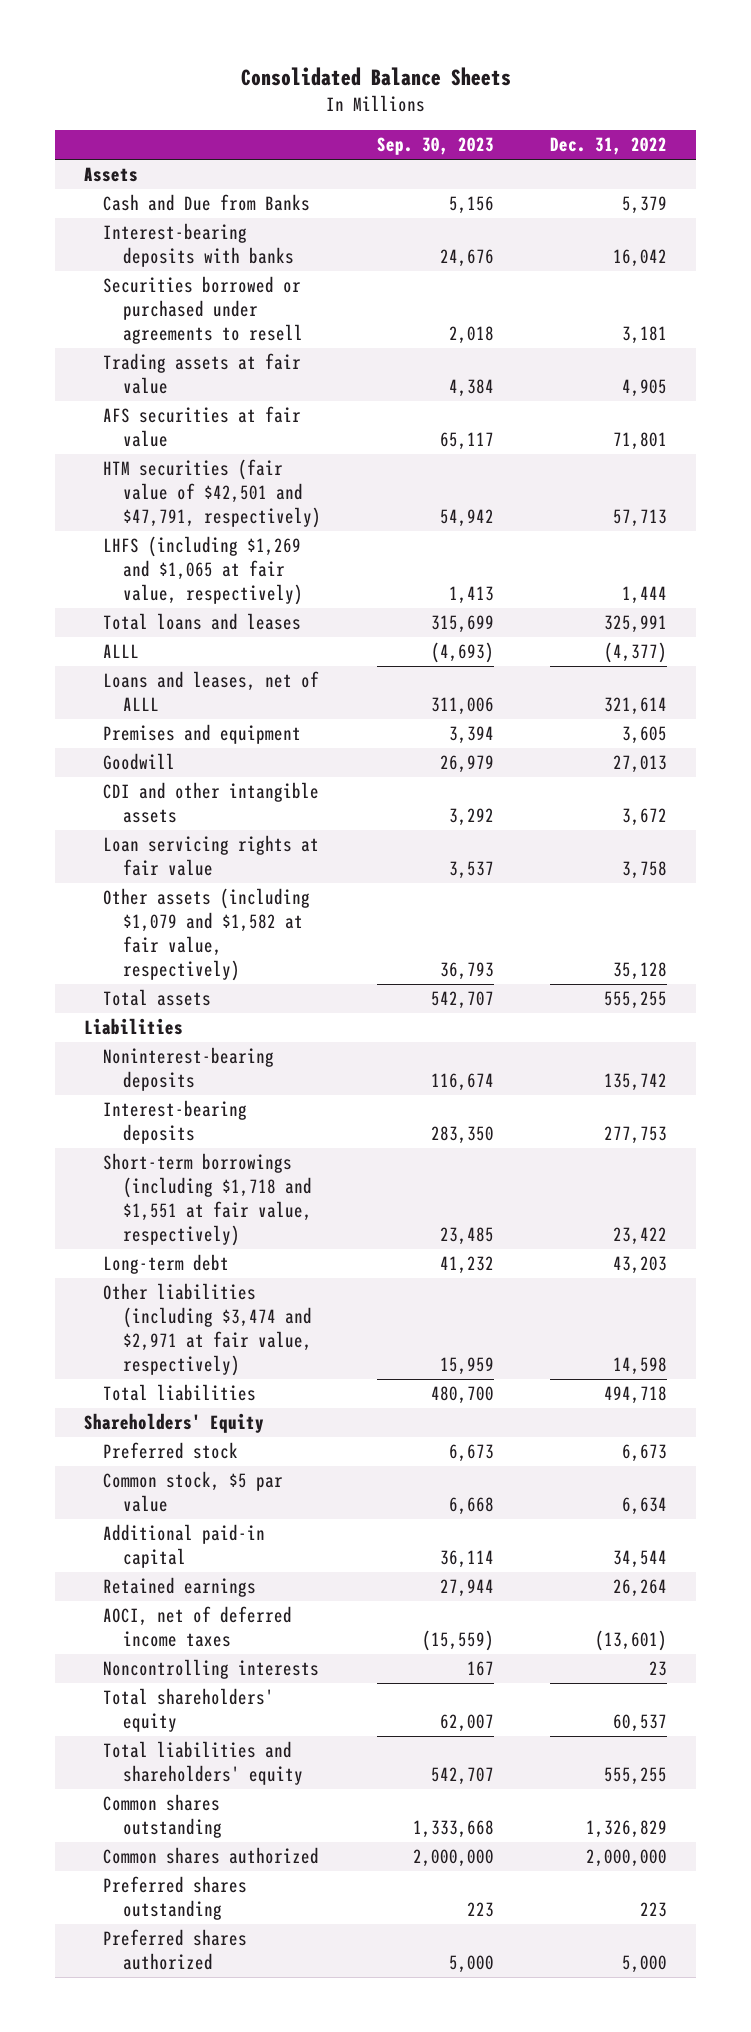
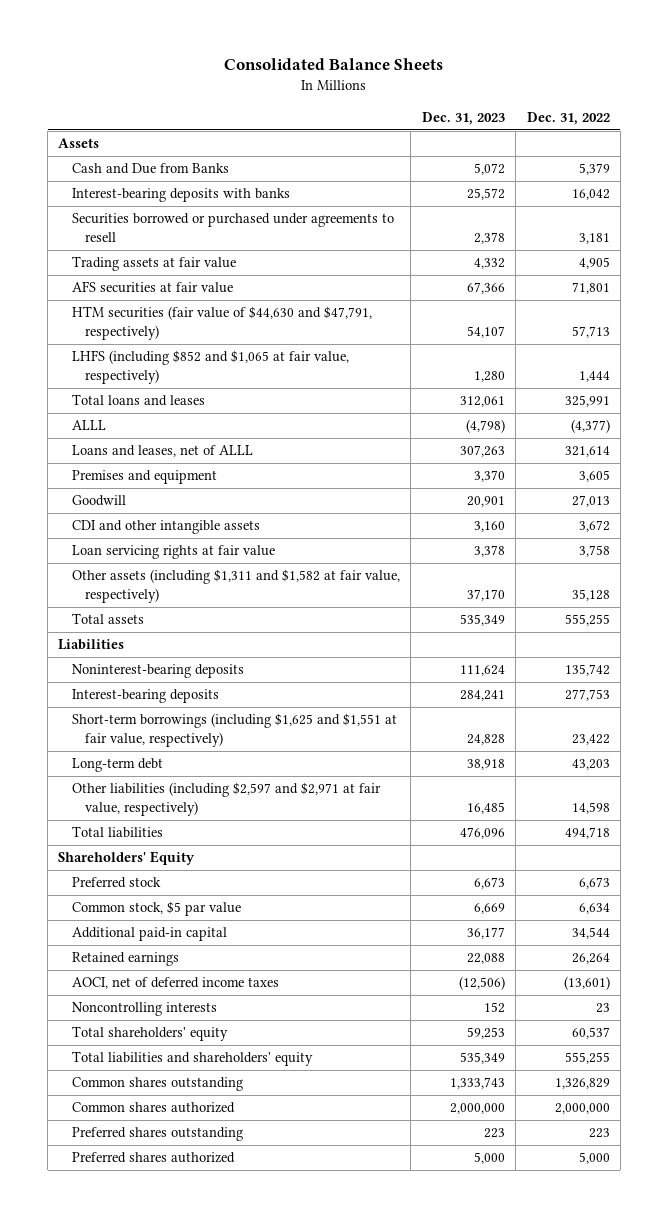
- | Sep. 30, 2023 | Dec. 31, 2022
+ | Dec. 31, 2023 | Dec. 31, 2022
- HTM securities (fair value of $42,501 and $47,791, respectively) | 54,942 | 57,713
- LHFS (including $1,269 and $1,065 at fair value, respectively) | 1,413 | 1,444
+ HTM securities (fair value of $44,630 and $47,791, respectively) | 54,107 | 57,713
+ LHFS (including $852 and $1,065 at fair value, respectively) | 1,280 | 1,444
- Other assets (including $1,079 and $1,582 at fair value, respectively) | 36,793 | 35,128
+ Other assets (including $1,311 and $1,582 at fair value, respectively) | 37,170 | 35,128
- Short-term borrowings (including $1,718 and $1,551 at fair value, respectively) | 23,485 | 23,422
+ Short-term borrowings (including $1,625 and $1,551 at fair value, respectively) | 24,828 | 23,422
- Other liabilities (including $3,474 and $2,971 at fair value, respectively) | 15,959 | 14,598
+ Other liabilities (including $2,597 and $2,971 at fair value, respectively) | 16,485 | 14,598

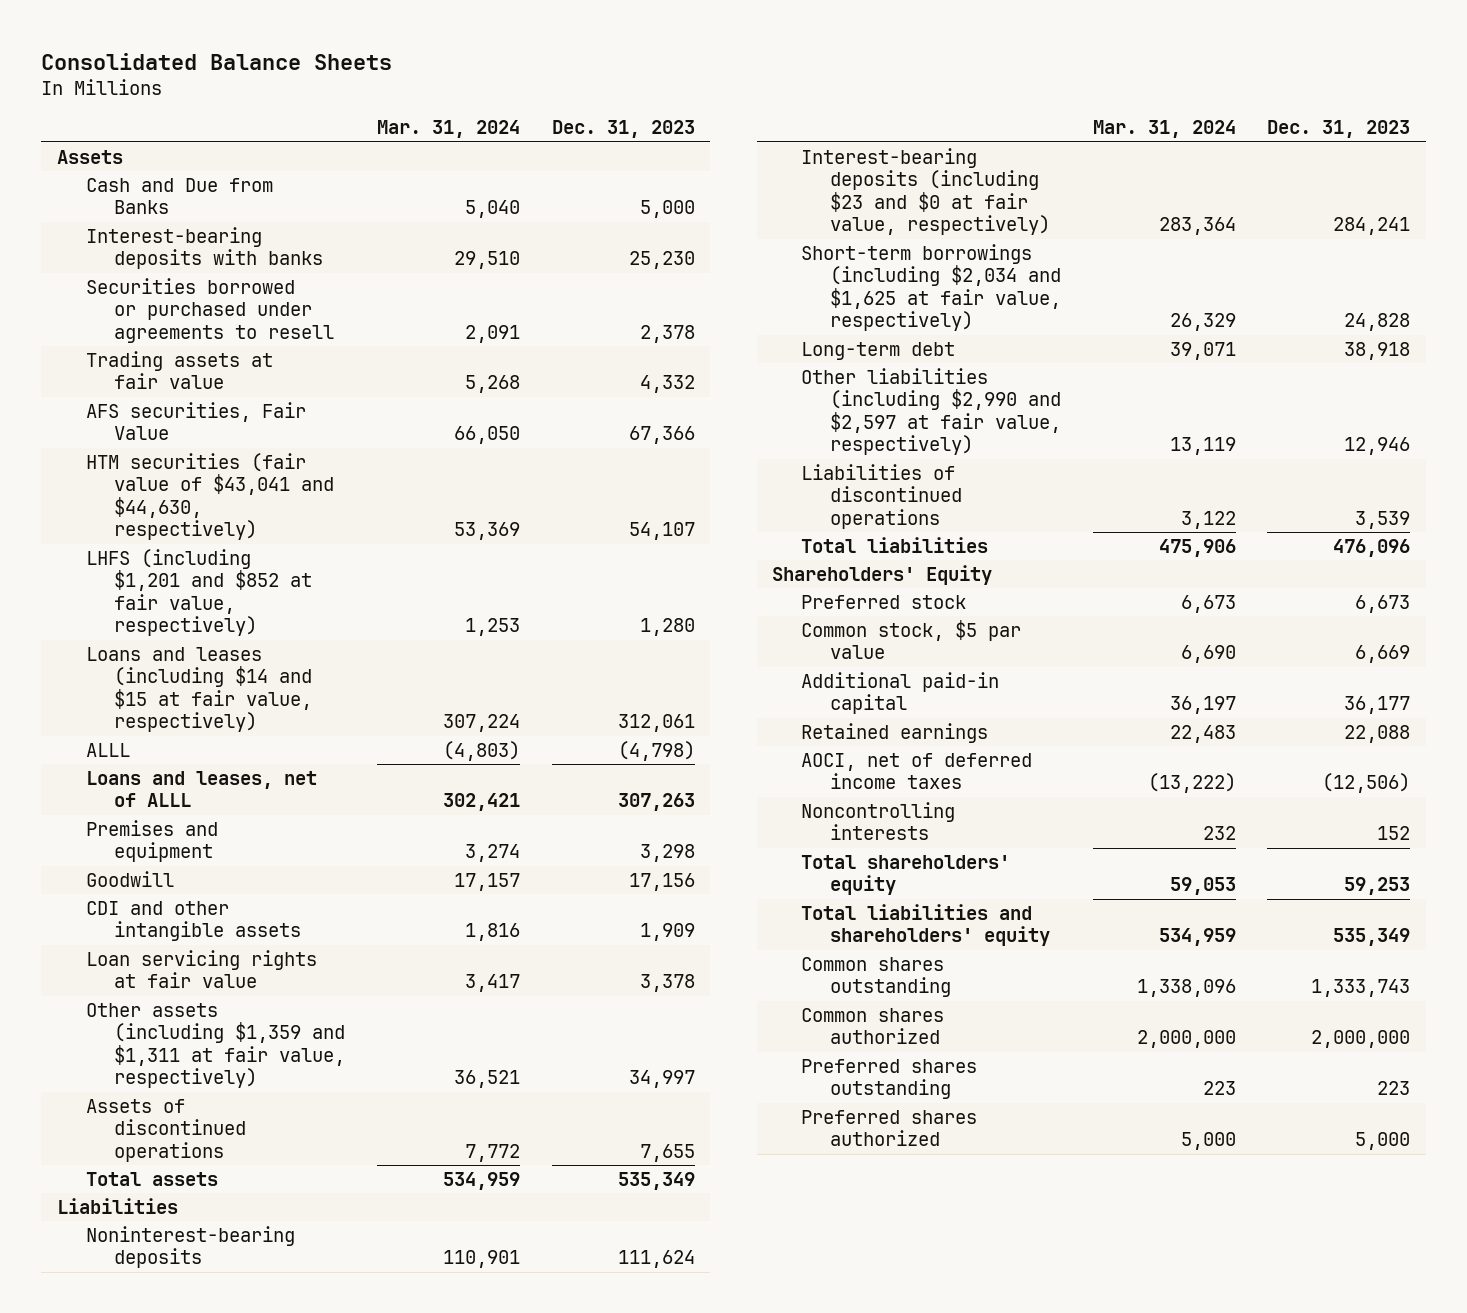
- | Dec. 31, 2023 | Dec. 31, 2022
+ | Mar. 31, 2024 | Dec. 31, 2023
- Cash and Due from Banks | 5,072 | 5,379
- Interest-bearing deposits with banks | 25,572 | 16,042
+ Cash and Due from Banks | 5,040 | 5,000
+ Interest-bearing deposits with banks | 29,510 | 25,230
- AFS securities at fair value | 67,366 | 71,801
- HTM securities (fair value of $44,630 and $47,791, respectively) | 54,107 | 57,713
- LHFS (including $852 and $1,065 at fair value, respectively) | 1,280 | 1,444
- Total loans and leases | 312,061 | 325,991
+ AFS securities, Fair Value | 66,050 | 67,366
+ HTM securities (fair value of $43,041 and $44,630, respectively) | 53,369 | 54,107
+ LHFS (including $1,201 and $852 at fair value, respectively) | 1,253 | 1,280
+ Loans and leases (including $14 and $15 at fair value, respectively) | 307,224 | 312,061
- Premises and equipment | 3,370 | 3,605
- Goodwill | 20,901 | 27,013
- CDI and other intangible assets | 3,160 | 3,672
+ Premises and equipment | 3,274 | 3,298
+ Goodwill | 17,157 | 17,156
+ CDI and other intangible assets | 1,816 | 1,909
- Other assets (including $1,311 and $1,582 at fair value, respectively) | 37,170 | 35,128
+ Other assets (including $1,359 and $1,311 at fair value, respectively) | 36,521 | 34,997
+ Assets of discontinued operations | 7,772 | 7,655
- Interest-bearing deposits | 284,241 | 277,753
- Short-term borrowings (including $1,625 and $1,551 at fair value, respectively) | 24,828 | 23,422
+ Interest-bearing deposits (including $23 and $0 at fair value, respectively) | 283,364 | 284,241
+ Short-term borrowings (including $2,034 and $1,625 at fair value, respectively) | 26,329 | 24,828
- Other liabilities (including $2,597 and $2,971 at fair value, respectively) | 16,485 | 14,598
+ Other liabilities (including $2,990 and $2,597 at fair value, respectively) | 13,119 | 12,946
+ Liabilities of discontinued operations | 3,122 | 3,539

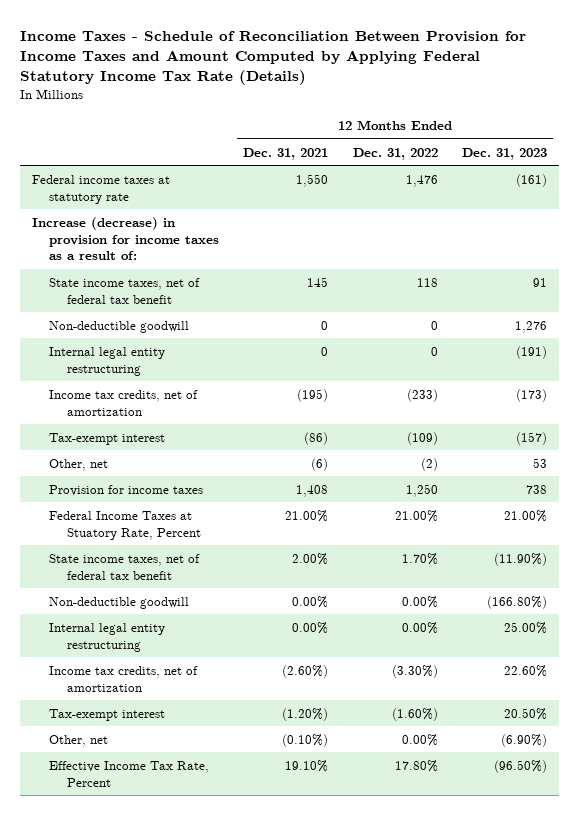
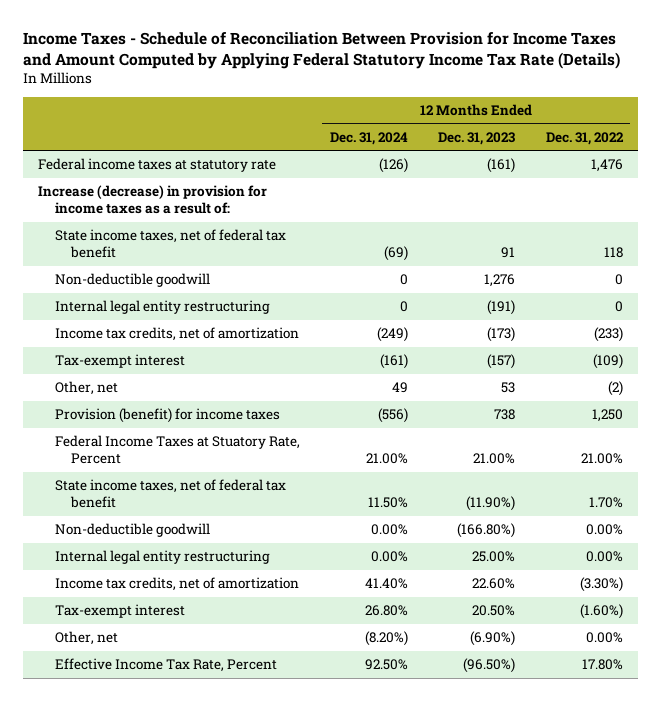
- | 12 Months Ended Dec. 31, 2021 | 12 Months Ended Dec. 31, 2022 | 12 Months Ended Dec. 31, 2023
+ | 12 Months Ended Dec. 31, 2024 | 12 Months Ended Dec. 31, 2023 | 12 Months Ended Dec. 31, 2022
- Provision for income taxes | 1,408 | 1,250 | 738
+ Provision (benefit) for income taxes | (556) | 738 | 1,250

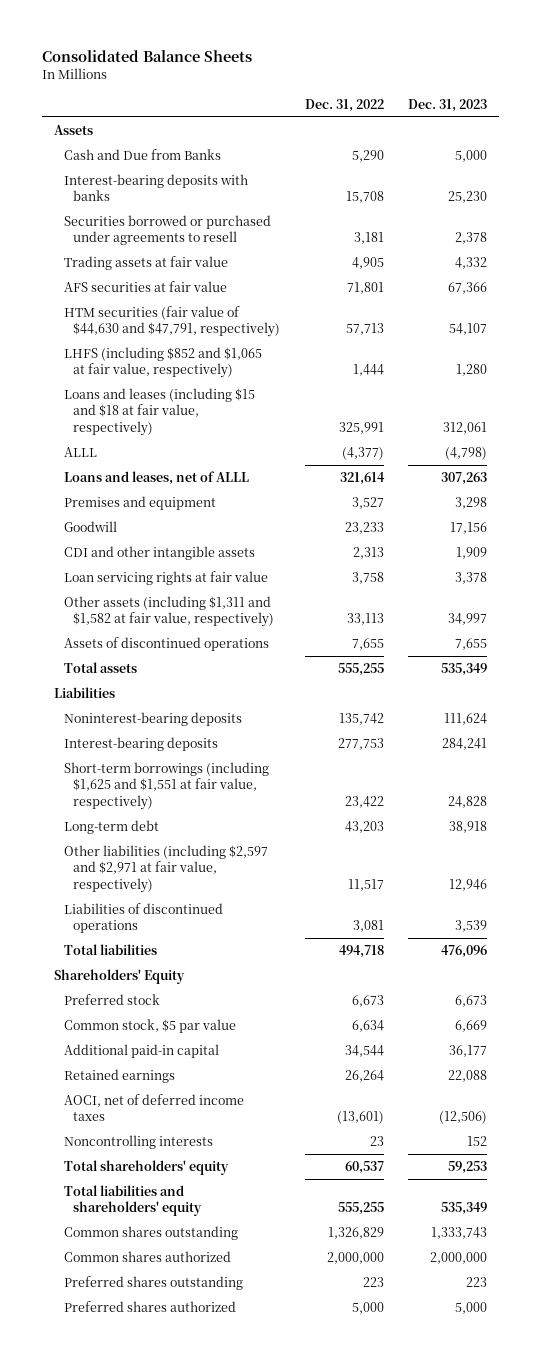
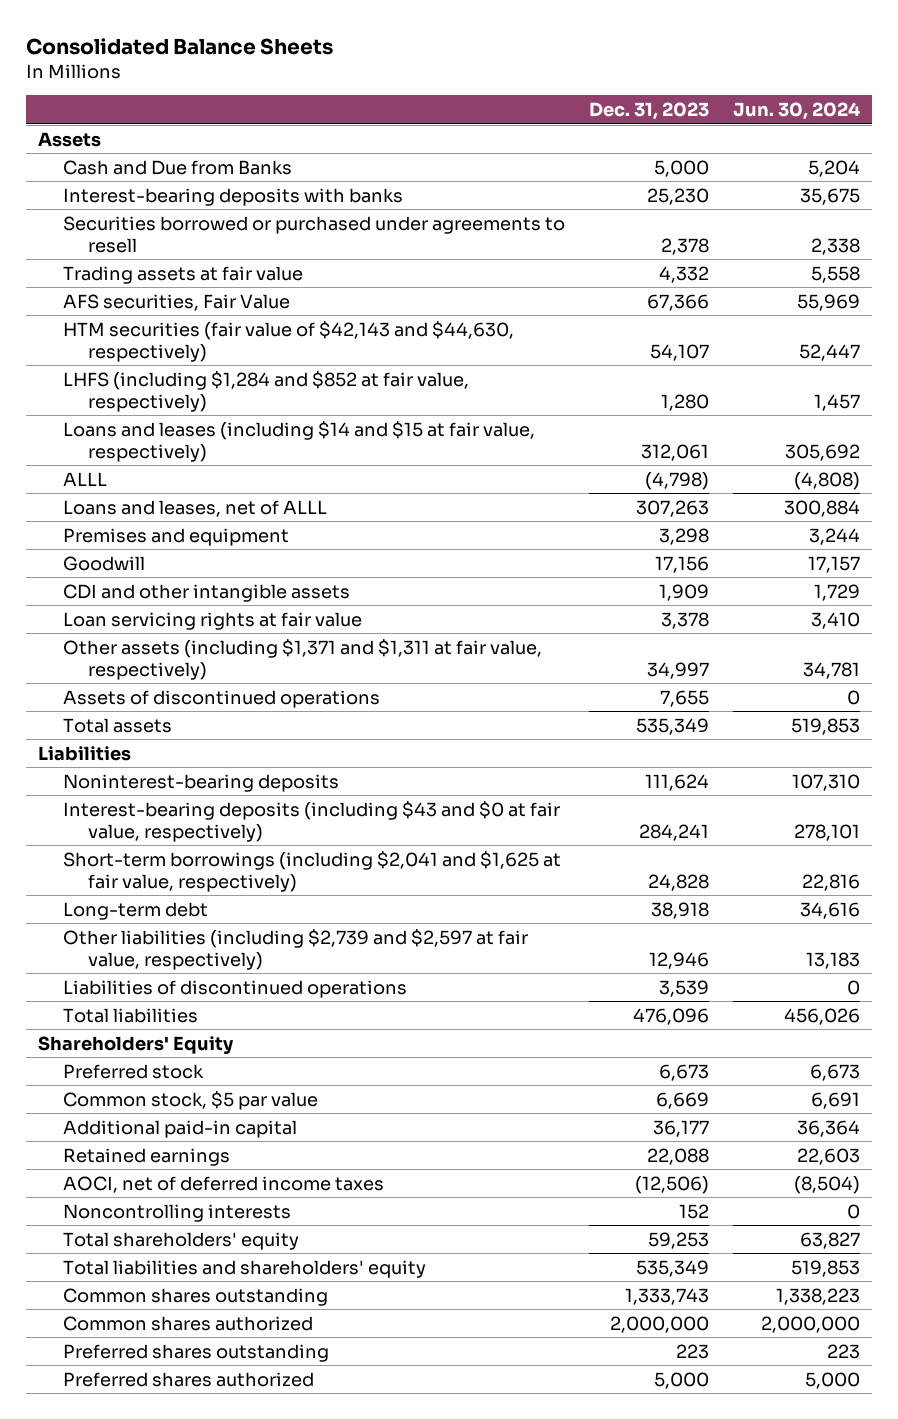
- | Dec. 31, 2022 | Dec. 31, 2023
+ | Dec. 31, 2023 | Jun. 30, 2024
- AFS securities at fair value | 71,801 | 67,366
- HTM securities (fair value of $44,630 and $47,791, respectively) | 57,713 | 54,107
- LHFS (including $852 and $1,065 at fair value, respectively) | 1,444 | 1,280
- Loans and leases (including $15 and $18 at fair value, respectively) | 325,991 | 312,061
+ AFS securities, Fair Value | 67,366 | 55,969
+ HTM securities (fair value of $42,143 and $44,630, respectively) | 54,107 | 52,447
+ LHFS (including $1,284 and $852 at fair value, respectively) | 1,280 | 1,457
+ Loans and leases (including $14 and $15 at fair value, respectively) | 312,061 | 305,692
- Other assets (including $1,311 and $1,582 at fair value, respectively) | 33,113 | 34,997
+ Other assets (including $1,371 and $1,311 at fair value, respectively) | 34,997 | 34,781
- Interest-bearing deposits | 277,753 | 284,241
- Short-term borrowings (including $1,625 and $1,551 at fair value, respectively) | 23,422 | 24,828
+ Interest-bearing deposits (including $43 and $0 at fair value, respectively) | 284,241 | 278,101
+ Short-term borrowings (including $2,041 and $1,625 at fair value, respectively) | 24,828 | 22,816
- Other liabilities (including $2,597 and $2,971 at fair value, respectively) | 11,517 | 12,946
+ Other liabilities (including $2,739 and $2,597 at fair value, respectively) | 12,946 | 13,183

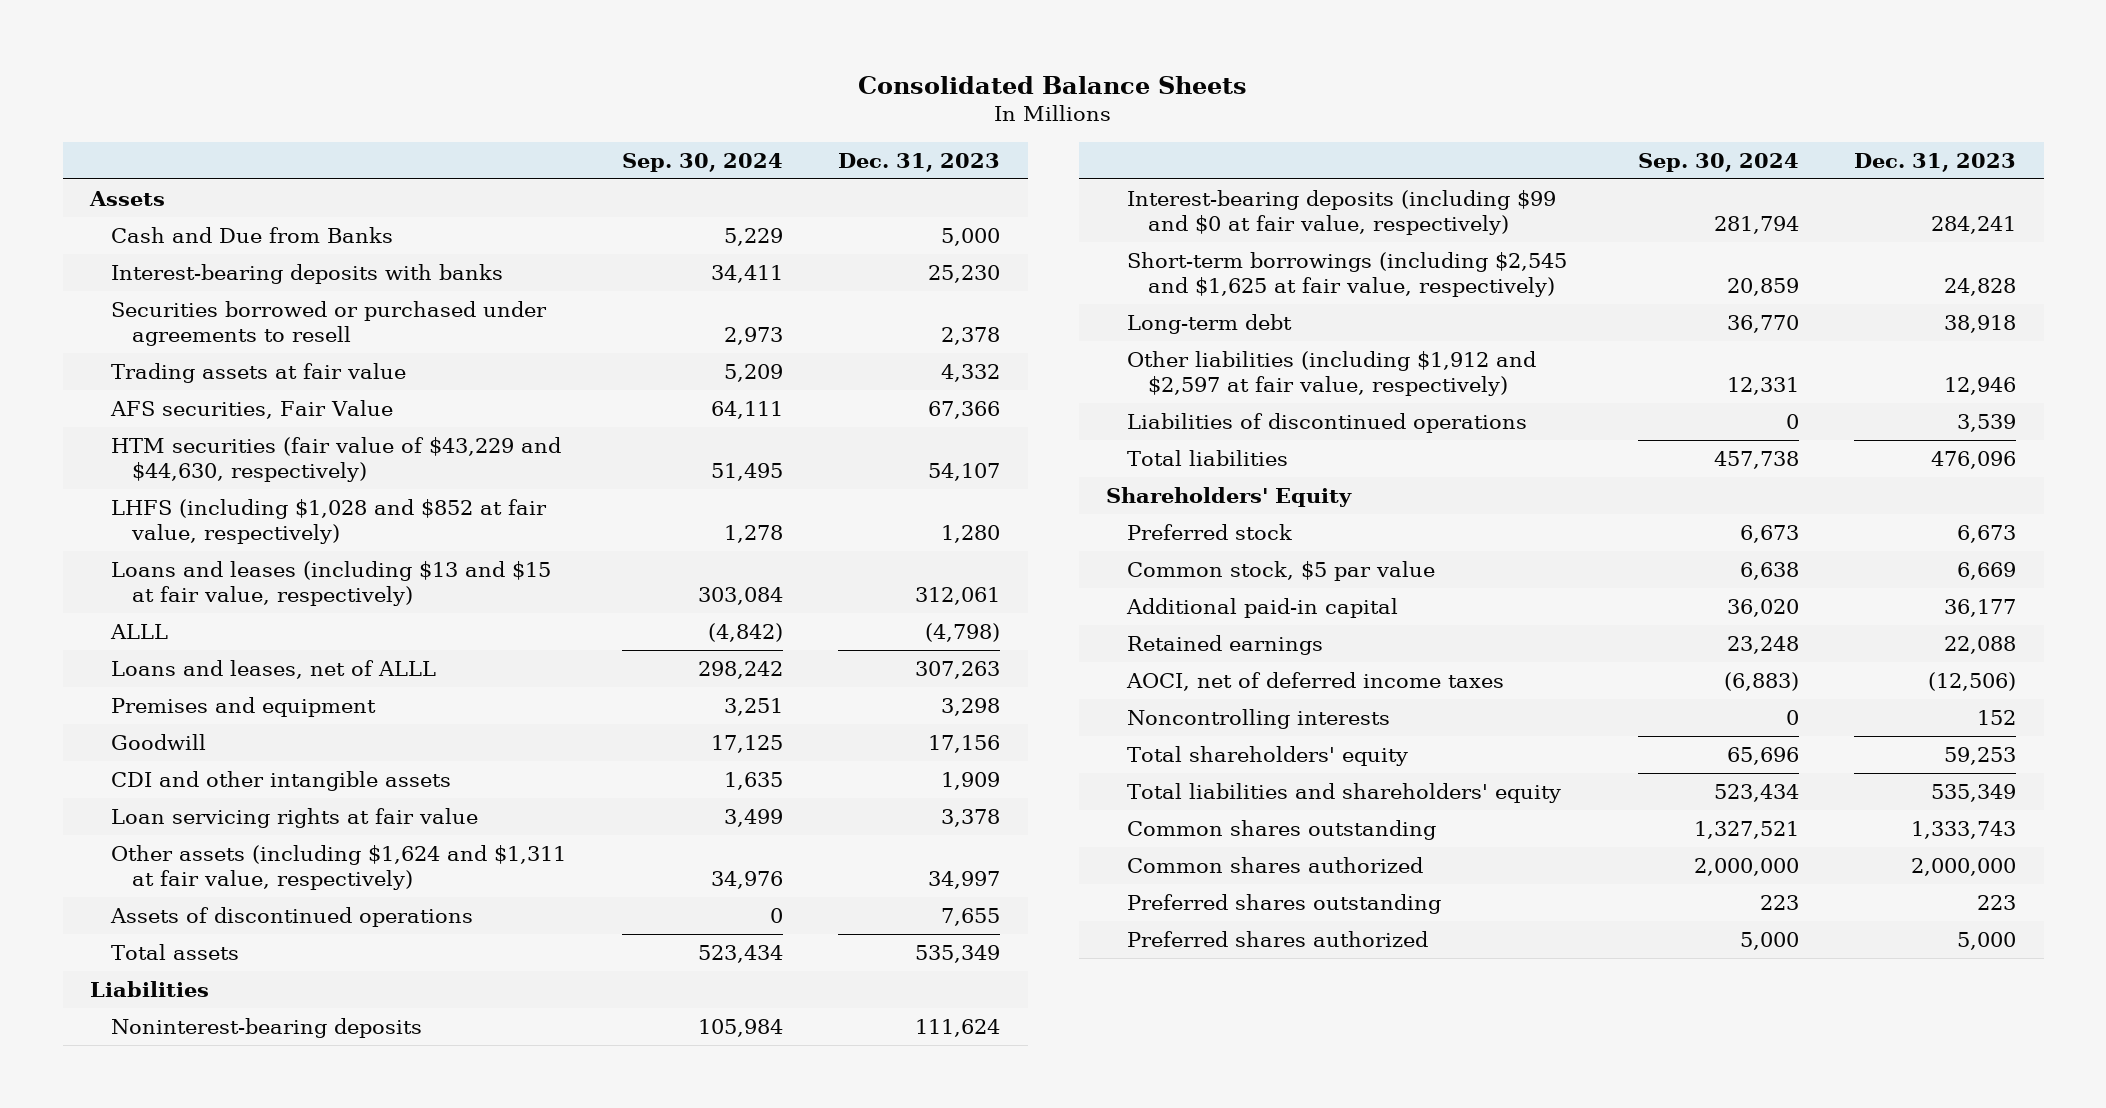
- | Dec. 31, 2023 | Jun. 30, 2024
+ | Sep. 30, 2024 | Dec. 31, 2023
- HTM securities (fair value of $42,143 and $44,630, respectively) | 54,107 | 52,447
- LHFS (including $1,284 and $852 at fair value, respectively) | 1,280 | 1,457
- Loans and leases (including $14 and $15 at fair value, respectively) | 312,061 | 305,692
+ HTM securities (fair value of $43,229 and $44,630, respectively) | 51,495 | 54,107
+ LHFS (including $1,028 and $852 at fair value, respectively) | 1,278 | 1,280
+ Loans and leases (including $13 and $15 at fair value, respectively) | 303,084 | 312,061
- Other assets (including $1,371 and $1,311 at fair value, respectively) | 34,997 | 34,781
+ Other assets (including $1,624 and $1,311 at fair value, respectively) | 34,976 | 34,997
- Interest-bearing deposits (including $43 and $0 at fair value, respectively) | 284,241 | 278,101
- Short-term borrowings (including $2,041 and $1,625 at fair value, respectively) | 24,828 | 22,816
+ Interest-bearing deposits (including $99 and $0 at fair value, respectively) | 281,794 | 284,241
+ Short-term borrowings (including $2,545 and $1,625 at fair value, respectively) | 20,859 | 24,828
- Other liabilities (including $2,739 and $2,597 at fair value, respectively) | 12,946 | 13,183
+ Other liabilities (including $1,912 and $2,597 at fair value, respectively) | 12,331 | 12,946

